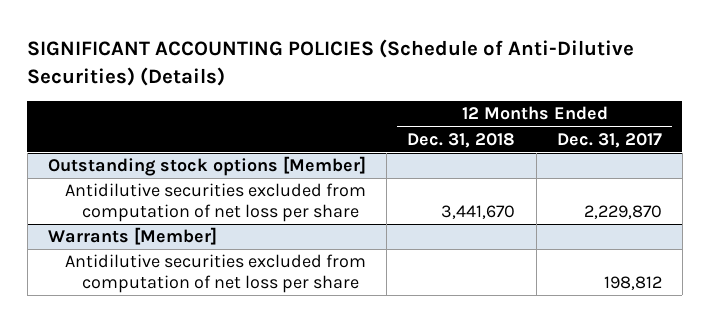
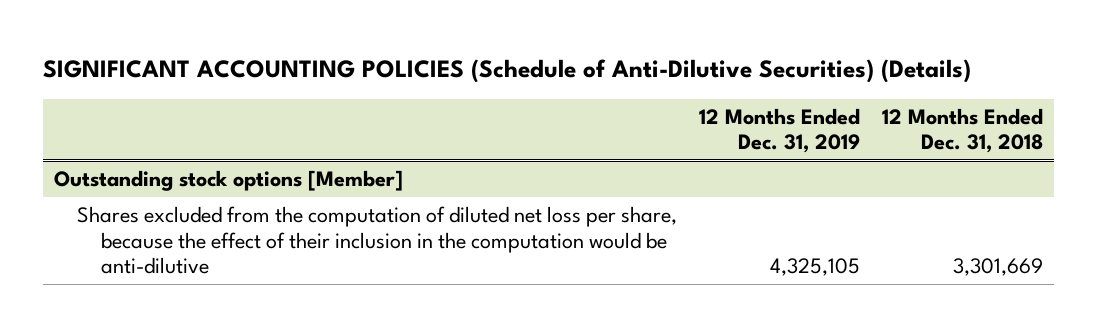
- | 12 Months Ended Dec. 31, 2018 | 12 Months Ended Dec. 31, 2017
+ | 12 Months Ended Dec. 31, 2019 | 12 Months Ended Dec. 31, 2018
@ Outstanding stock options [Member]
- Antidilutive securities excluded from computation of net loss per share | 3,441,670 | 2,229,870
- Warrants [Member]
- Antidilutive securities excluded from computation of net loss per share | | 198,812
@ Outstanding stock options [Member]
+ Shares excluded from the computation of diluted net loss per share, because the effect of their inclusion in the computation would be anti-dilutive | 4,325,105 | 3,301,669

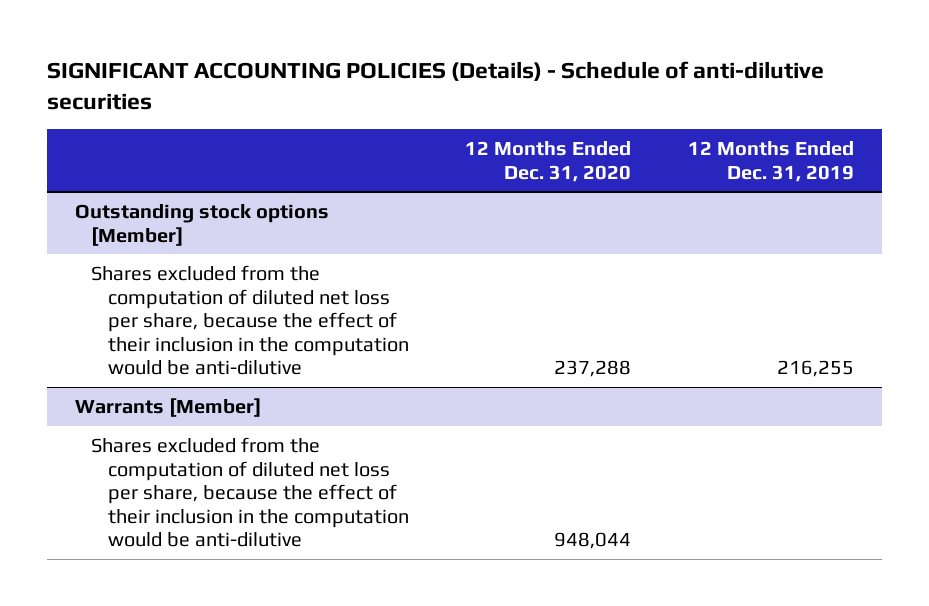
- SIGNIFICANT ACCOUNTING POLICIES (Schedule of Anti-Dilutive Securities) (Details)
+ SIGNIFICANT ACCOUNTING POLICIES (Details) - Schedule of anti-dilutive securities
- | 12 Months Ended Dec. 31, 2019 | 12 Months Ended Dec. 31, 2018
+ | 12 Months Ended Dec. 31, 2020 | 12 Months Ended Dec. 31, 2019
@ Outstanding stock options [Member]
- Shares excluded from the computation of diluted net loss per share, because the effect of their inclusion in the computation would be anti-dilutive | 4,325,105 | 3,301,669
+ Shares excluded from the computation of diluted net loss per share, because the effect of their inclusion in the computation would be anti-dilutive | 237,288 | 216,255
+ Warrants [Member]
+ Shares excluded from the computation of diluted net loss per share, because the effect of their inclusion in the computation would be anti-dilutive | 948,044 |

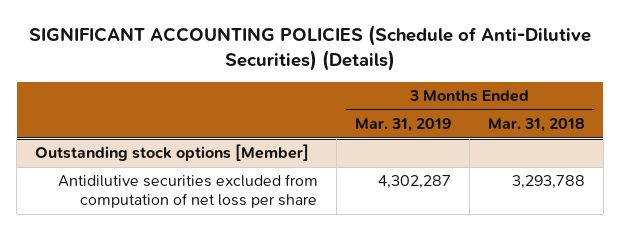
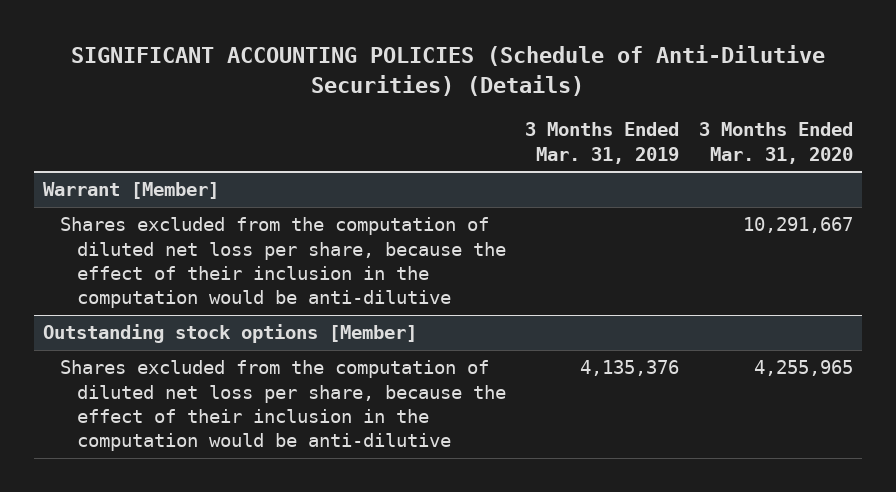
- | 3 Months Ended Mar. 31, 2019 | 3 Months Ended Mar. 31, 2018
+ | 3 Months Ended Mar. 31, 2019 | 3 Months Ended Mar. 31, 2020
+ Warrant [Member]
+ Shares excluded from the computation of diluted net loss per share, because the effect of their inclusion in the computation would be anti-dilutive | | 10,291,667
@ Outstanding stock options [Member]
- Antidilutive securities excluded from computation of net loss per share | 4,302,287 | 3,293,788
+ Shares excluded from the computation of diluted net loss per share, because the effect of their inclusion in the computation would be anti-dilutive | 4,135,376 | 4,255,965

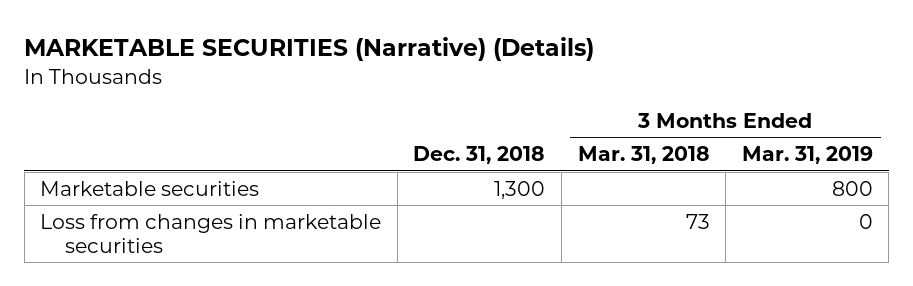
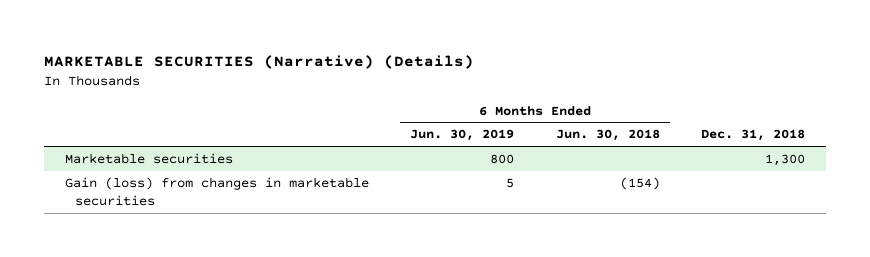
- | Dec. 31, 2018 | 3 Months Ended Mar. 31, 2018 | 3 Months Ended Mar. 31, 2019
+ | 6 Months Ended Jun. 30, 2019 | 6 Months Ended Jun. 30, 2018 | Dec. 31, 2018
- Loss from changes in marketable securities | | 73 | 0
+ Gain (loss) from changes in marketable securities | 5 | (154) |

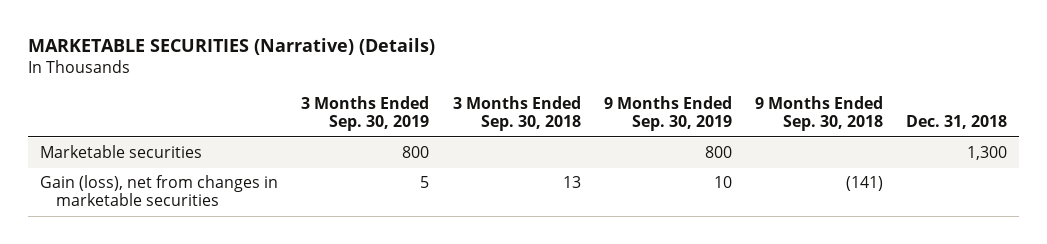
- | 6 Months Ended Jun. 30, 2019 | 6 Months Ended Jun. 30, 2018 | Dec. 31, 2018
+ | 3 Months Ended Sep. 30, 2019 | 3 Months Ended Sep. 30, 2018 | 9 Months Ended Sep. 30, 2019 | 9 Months Ended Sep. 30, 2018 | Dec. 31, 2018
- Gain (loss) from changes in marketable securities | 5 | (154) |
+ Gain (loss), net from changes in marketable securities | 5 | 13 | 10 | (141) |

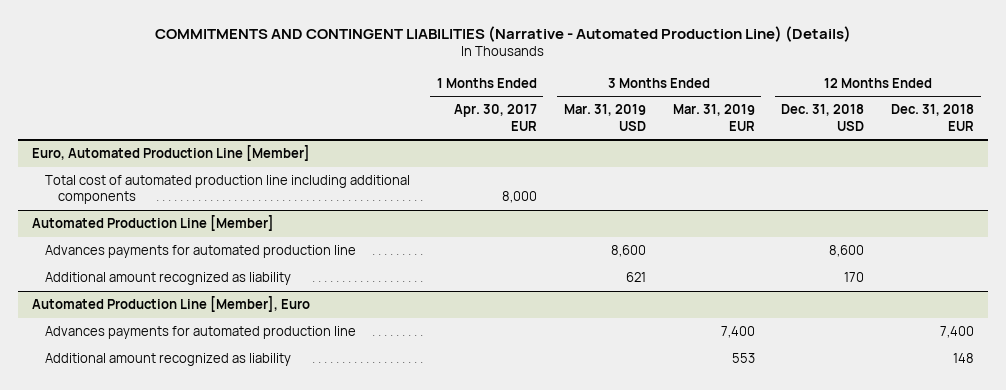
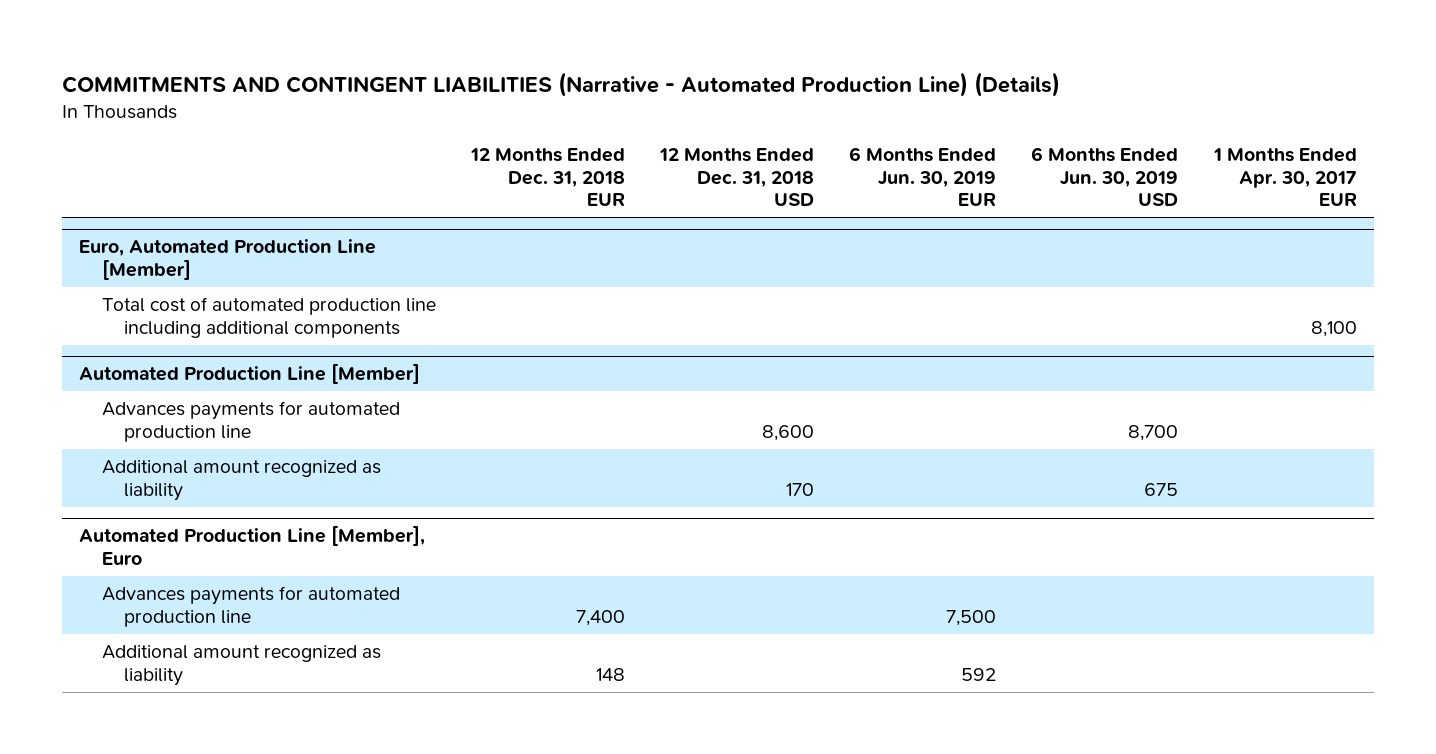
- | 1 Months Ended Apr. 30, 2017 EUR | 3 Months Ended Mar. 31, 2019 USD | 3 Months Ended Mar. 31, 2019 EUR | 12 Months Ended Dec. 31, 2018 USD | 12 Months Ended Dec. 31, 2018 EUR
+ | 12 Months Ended Dec. 31, 2018 EUR | 12 Months Ended Dec. 31, 2018 USD | 6 Months Ended Jun. 30, 2019 EUR | 6 Months Ended Jun. 30, 2019 USD | 1 Months Ended Apr. 30, 2017 EUR
@ Euro, Automated Production Line [Member]
- Total cost of automated production line including additional components | 8,000 | | | |
+ Total cost of automated production line including additional components | | | | | 8,100

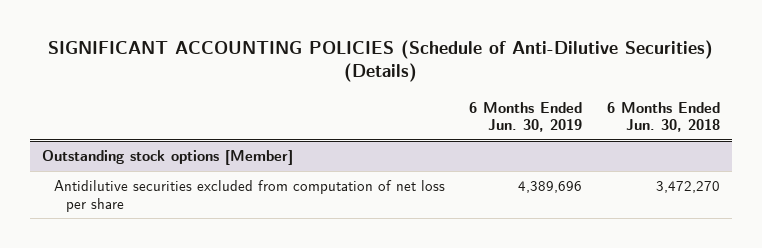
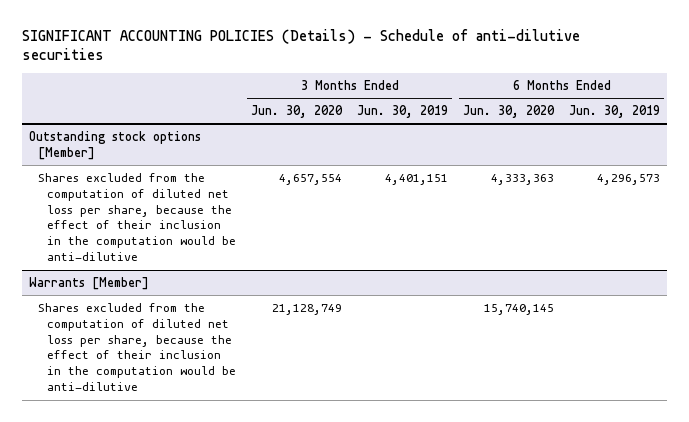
- SIGNIFICANT ACCOUNTING POLICIES (Schedule of Anti-Dilutive Securities) (Details)
+ SIGNIFICANT ACCOUNTING POLICIES (Details) - Schedule of anti-dilutive securities
- | 6 Months Ended Jun. 30, 2019 | 6 Months Ended Jun. 30, 2018
+ | 3 Months Ended Jun. 30, 2020 | 3 Months Ended Jun. 30, 2019 | 6 Months Ended Jun. 30, 2020 | 6 Months Ended Jun. 30, 2019
@ Outstanding stock options [Member]
- Antidilutive securities excluded from computation of net loss per share | 4,389,696 | 3,472,270
+ Shares excluded from the computation of diluted net loss per share, because the effect of their inclusion in the computation would be anti-dilutive | 4,657,554 | 4,401,151 | 4,333,363 | 4,296,573
+ Warrants [Member]
+ Shares excluded from the computation of diluted net loss per share, because the effect of their inclusion in the computation would be anti-dilutive | 21,128,749 | | 15,740,145 |

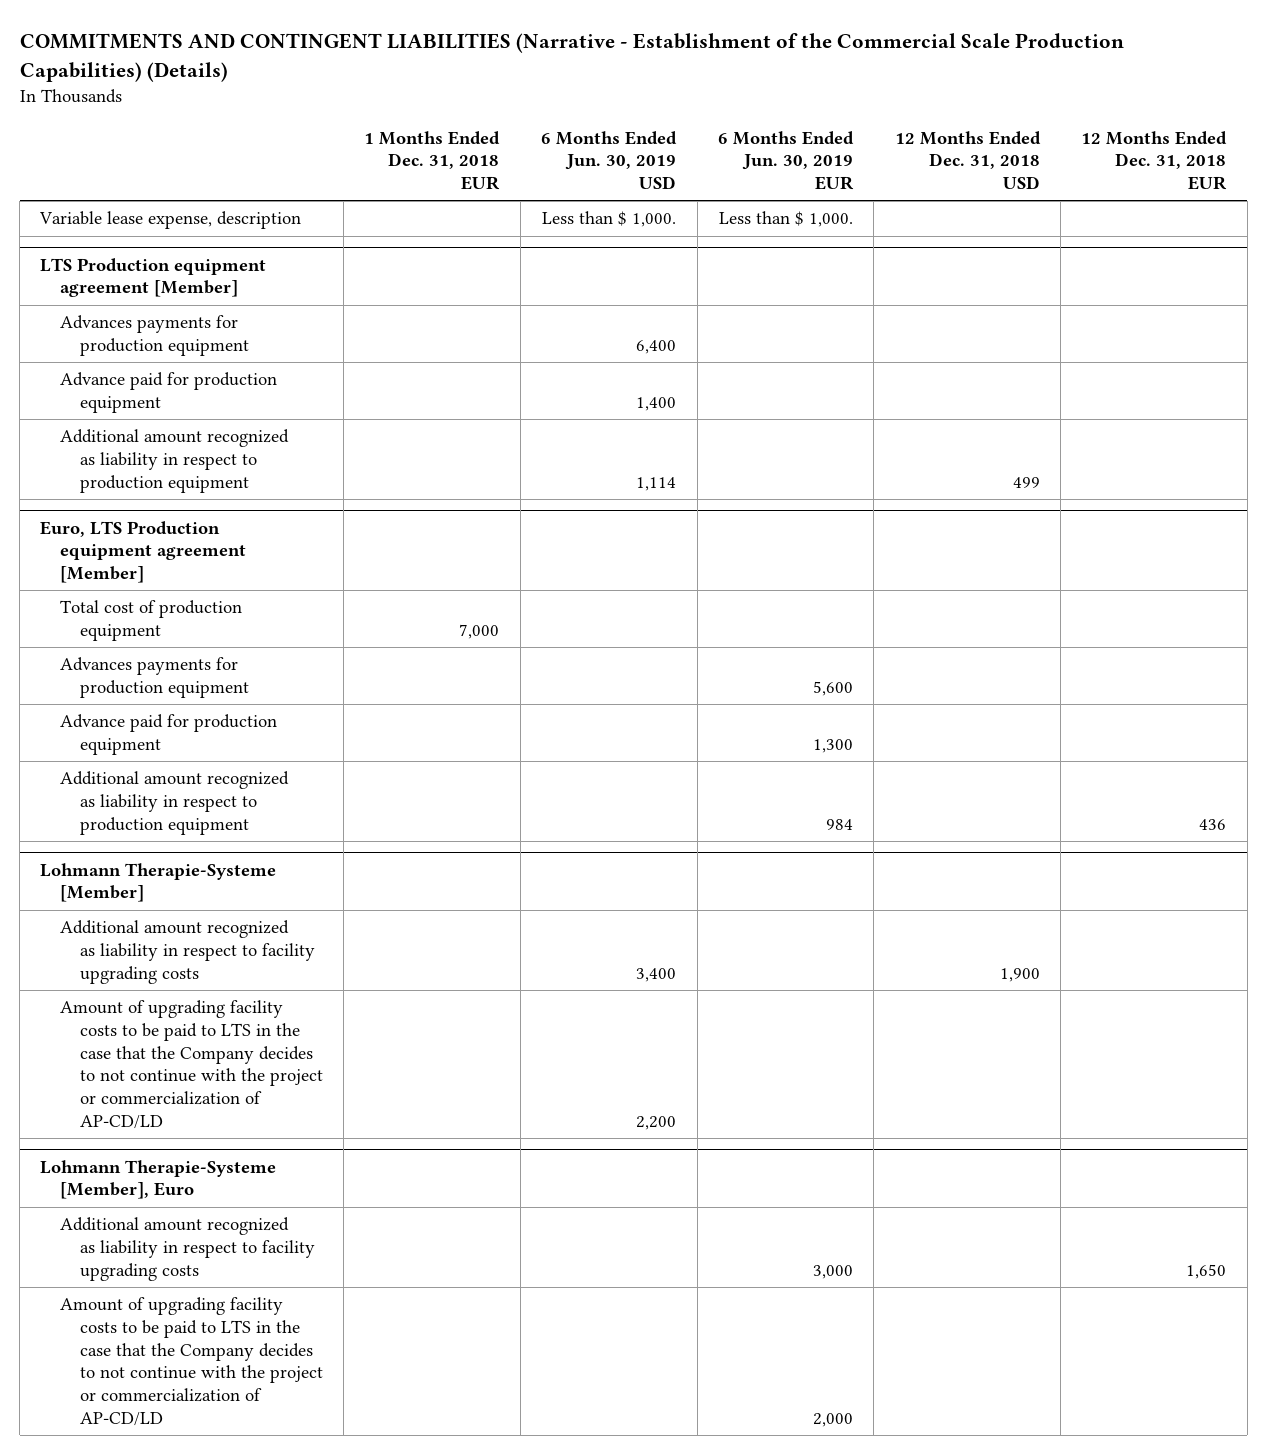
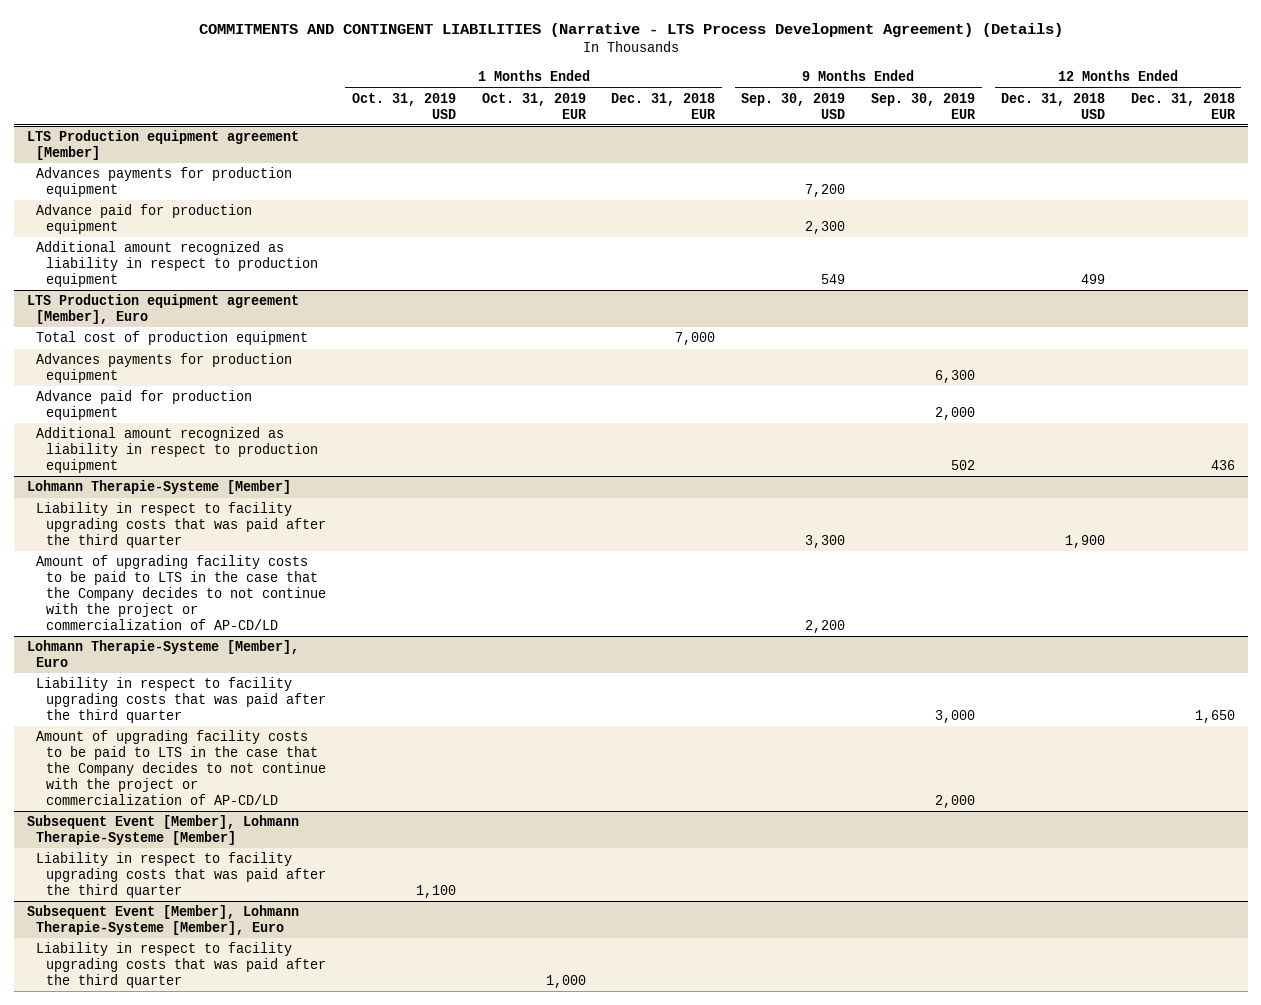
- COMMITMENTS AND CONTINGENT LIABILITIES (Narrative - Establishment of the Commercial Scale Production Capabilities) (Details)
+ COMMITMENTS AND CONTINGENT LIABILITIES (Narrative - LTS Process Development Agreement) (Details)
- | 1 Months Ended Dec. 31, 2018 EUR | 6 Months Ended Jun. 30, 2019 USD | 6 Months Ended Jun. 30, 2019 EUR | 12 Months Ended Dec. 31, 2018 USD | 12 Months Ended Dec. 31, 2018 EUR
+ | 1 Months Ended Oct. 31, 2019 USD | 1 Months Ended Oct. 31, 2019 EUR | 1 Months Ended Dec. 31, 2018 EUR | 9 Months Ended Sep. 30, 2019 USD | 9 Months Ended Sep. 30, 2019 EUR | 12 Months Ended Dec. 31, 2018 USD | 12 Months Ended Dec. 31, 2018 EUR
- Variable lease expense, description | | Less than $ 1,000. | Less than $ 1,000. | |
- Euro, LTS Production equipment agreement [Member]
+ LTS Production equipment agreement [Member], Euro
@ Lohmann Therapie-Systeme [Member]
- Additional amount recognized as liability in respect to facility upgrading costs | | 3,400 | | 1,900 |
+ Liability in respect to facility upgrading costs that was paid after the third quarter | | | | 3,300 | | 1,900 |
@ Lohmann Therapie-Systeme [Member], Euro
- Additional amount recognized as liability in respect to facility upgrading costs | | | 3,000 | | 1,650
+ Liability in respect to facility upgrading costs that was paid after the third quarter | | | | | 3,000 | | 1,650
+ Subsequent Event [Member], Lohmann Therapie-Systeme [Member]
+ Liability in respect to facility upgrading costs that was paid after the third quarter | 1,100 | | | | | |
+ Subsequent Event [Member], Lohmann Therapie-Systeme [Member], Euro
+ Liability in respect to facility upgrading costs that was paid after the third quarter | | 1,000 | | | | |

